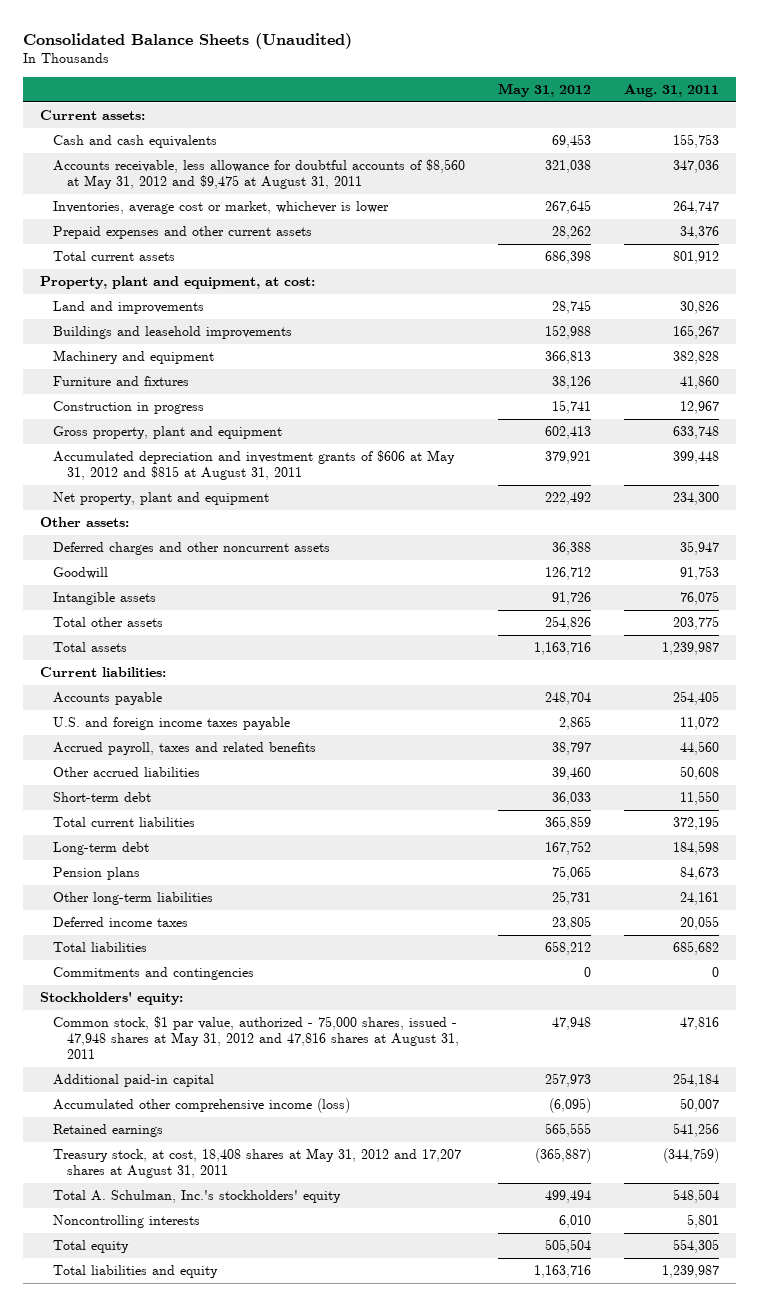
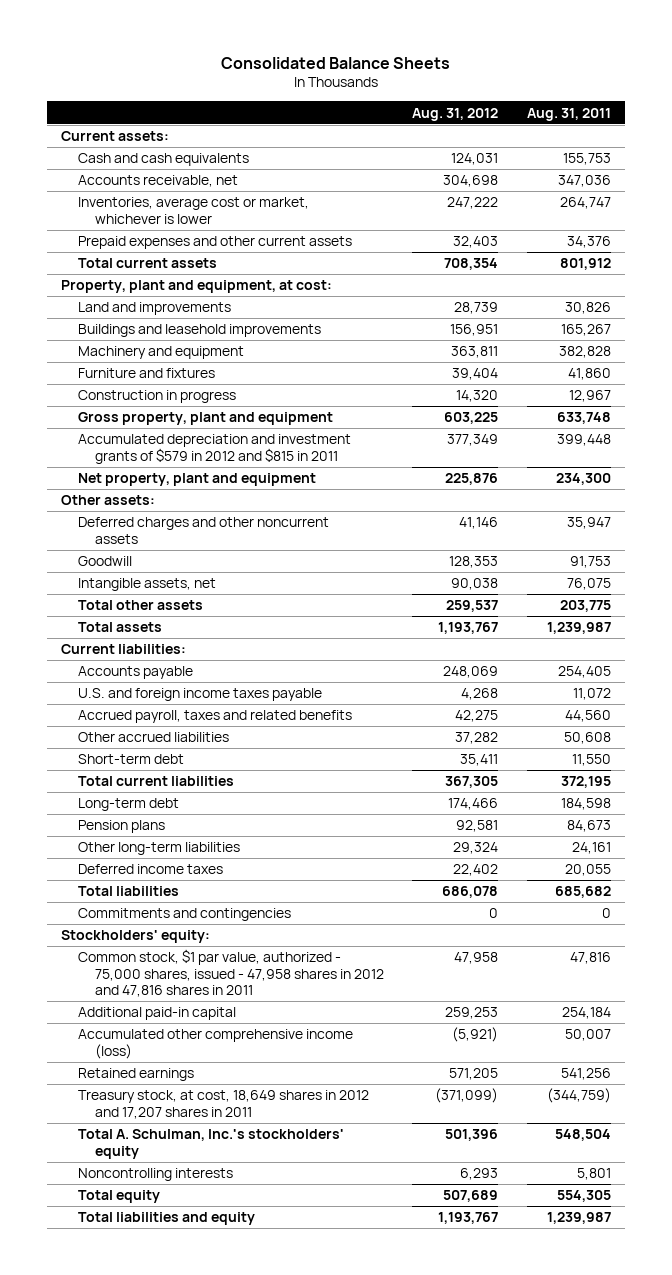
- Consolidated Balance Sheets (Unaudited)
+ Consolidated Balance Sheets
- | May 31, 2012 | Aug. 31, 2011
+ | Aug. 31, 2012 | Aug. 31, 2011
- Accounts receivable, less allowance for doubtful accounts of $8,560 at May 31, 2012 and $9,475 at August 31, 2011 | 321,038 | 347,036
+ Accounts receivable, net | 304,698 | 347,036
- Accumulated depreciation and investment grants of $606 at May 31, 2012 and $815 at August 31, 2011 | 379,921 | 399,448
+ Accumulated depreciation and investment grants of $579 in 2012 and $815 in 2011 | 377,349 | 399,448
- Intangible assets | 91,726 | 76,075
+ Intangible assets, net | 90,038 | 76,075
- Common stock, $1 par value, authorized - 75,000 shares, issued - 47,948 shares at May 31, 2012 and 47,816 shares at August 31, 2011 | 47,948 | 47,816
+ Common stock, $1 par value, authorized - 75,000 shares, issued - 47,958 shares in 2012 and 47,816 shares in 2011 | 47,958 | 47,816
- Treasury stock, at cost, 18,408 shares at May 31, 2012 and 17,207 shares at August 31, 2011 | (365,887) | (344,759)
+ Treasury stock, at cost, 18,649 shares in 2012 and 17,207 shares in 2011 | (371,099) | (344,759)

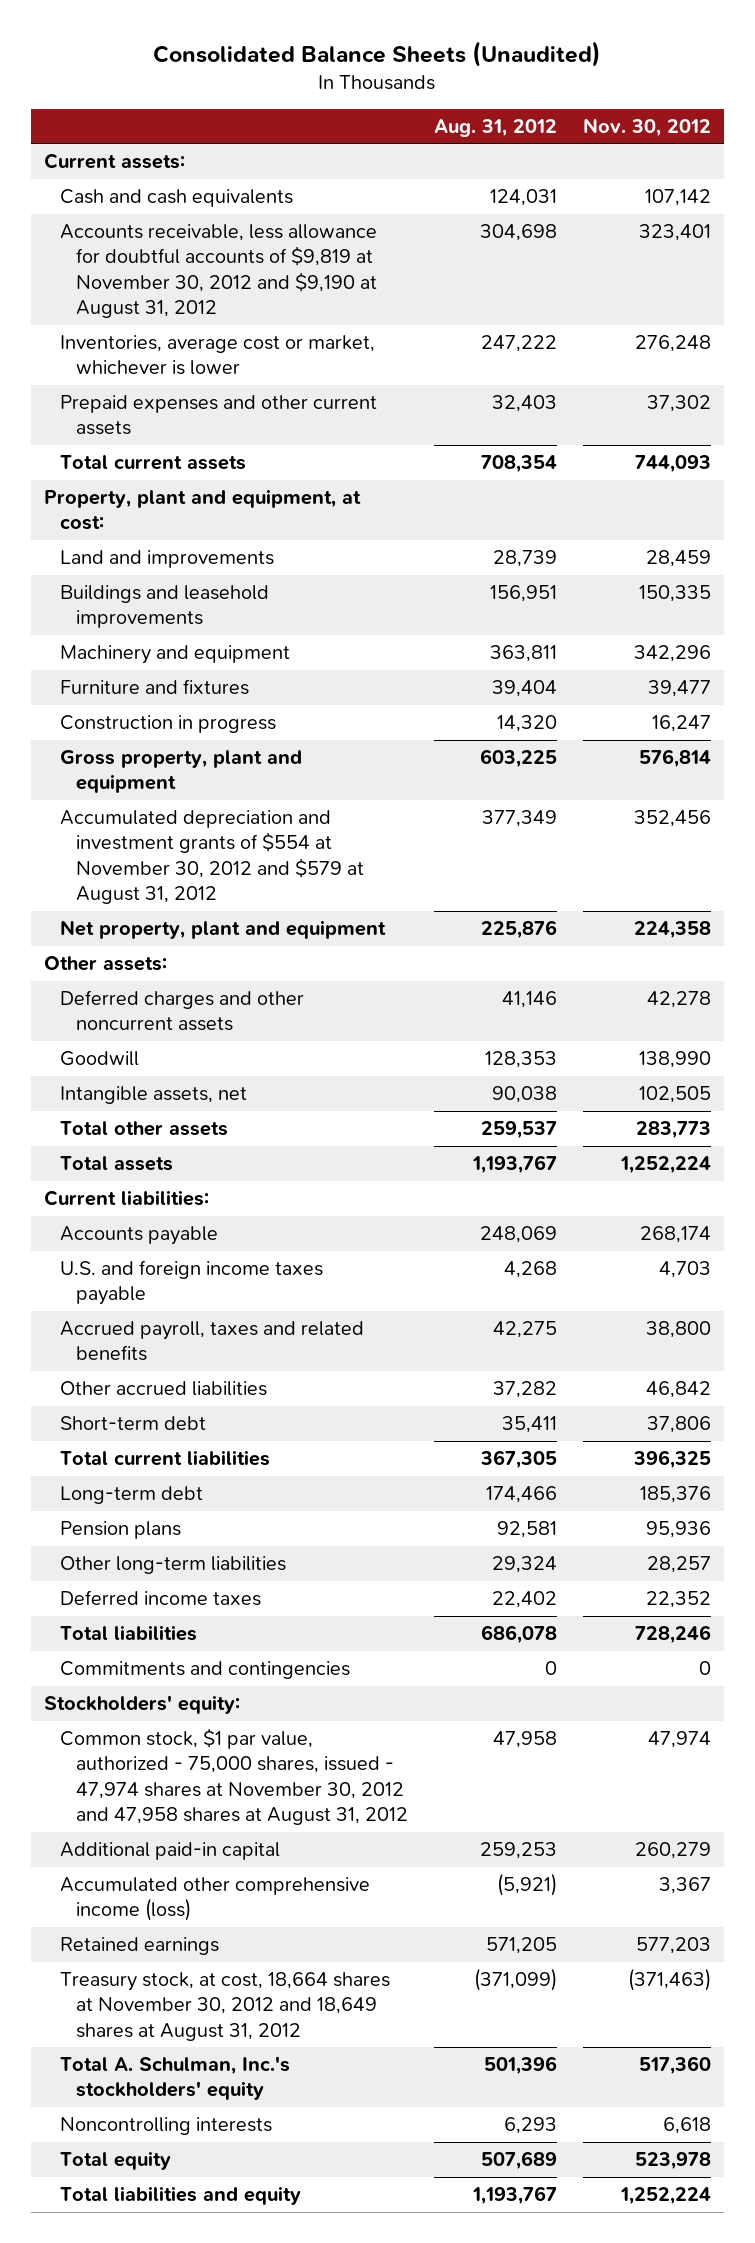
- Consolidated Balance Sheets
+ Consolidated Balance Sheets (Unaudited)
- | Aug. 31, 2012 | Aug. 31, 2011
+ | Aug. 31, 2012 | Nov. 30, 2012
- Accounts receivable, net | 304,698 | 347,036
+ Accounts receivable, less allowance for doubtful accounts of $9,819 at November 30, 2012 and $9,190 at August 31, 2012 | 304,698 | 323,401
- Accumulated depreciation and investment grants of $579 in 2012 and $815 in 2011 | 377,349 | 399,448
+ Accumulated depreciation and investment grants of $554 at November 30, 2012 and $579 at August 31, 2012 | 377,349 | 352,456
- Common stock, $1 par value, authorized - 75,000 shares, issued - 47,958 shares in 2012 and 47,816 shares in 2011 | 47,958 | 47,816
+ Common stock, $1 par value, authorized - 75,000 shares, issued - 47,974 shares at November 30, 2012 and 47,958 shares at August 31, 2012 | 47,958 | 47,974
- Treasury stock, at cost, 18,649 shares in 2012 and 17,207 shares in 2011 | (371,099) | (344,759)
+ Treasury stock, at cost, 18,664 shares at November 30, 2012 and 18,649 shares at August 31, 2012 | (371,099) | (371,463)

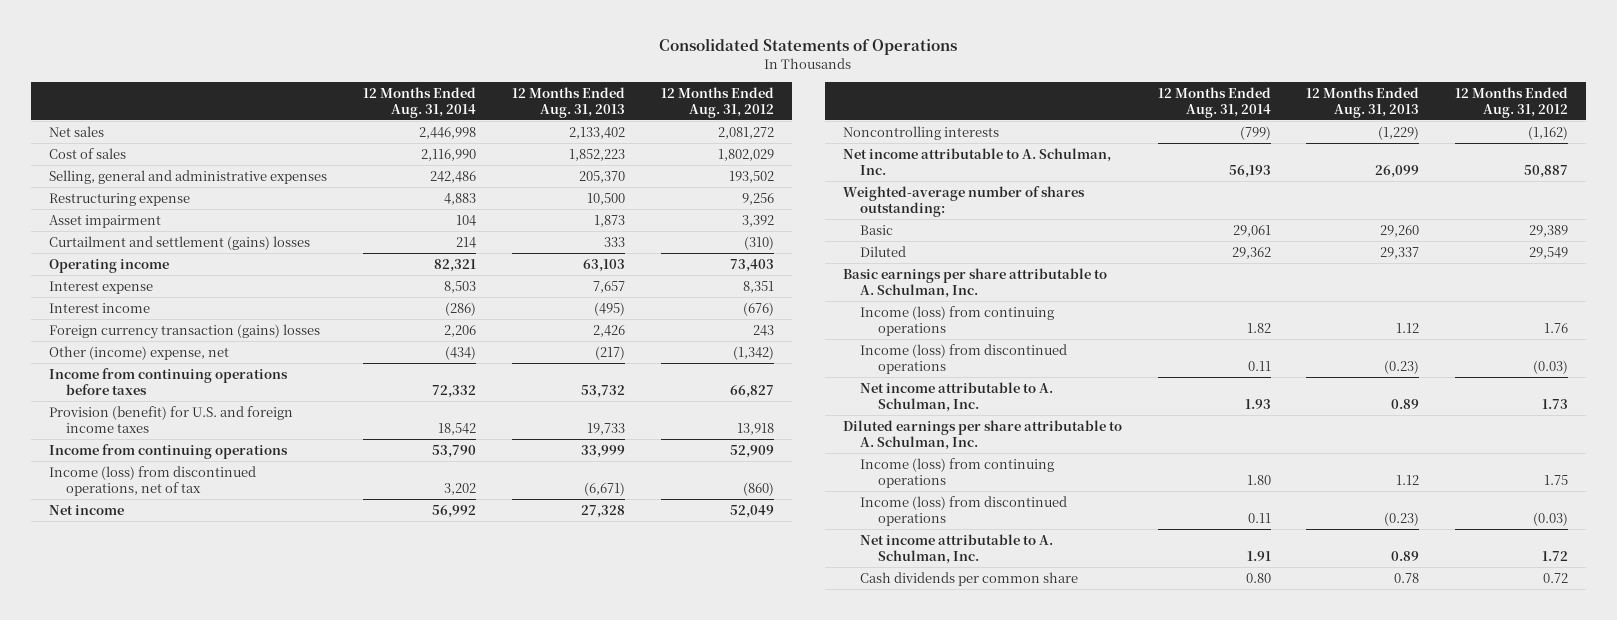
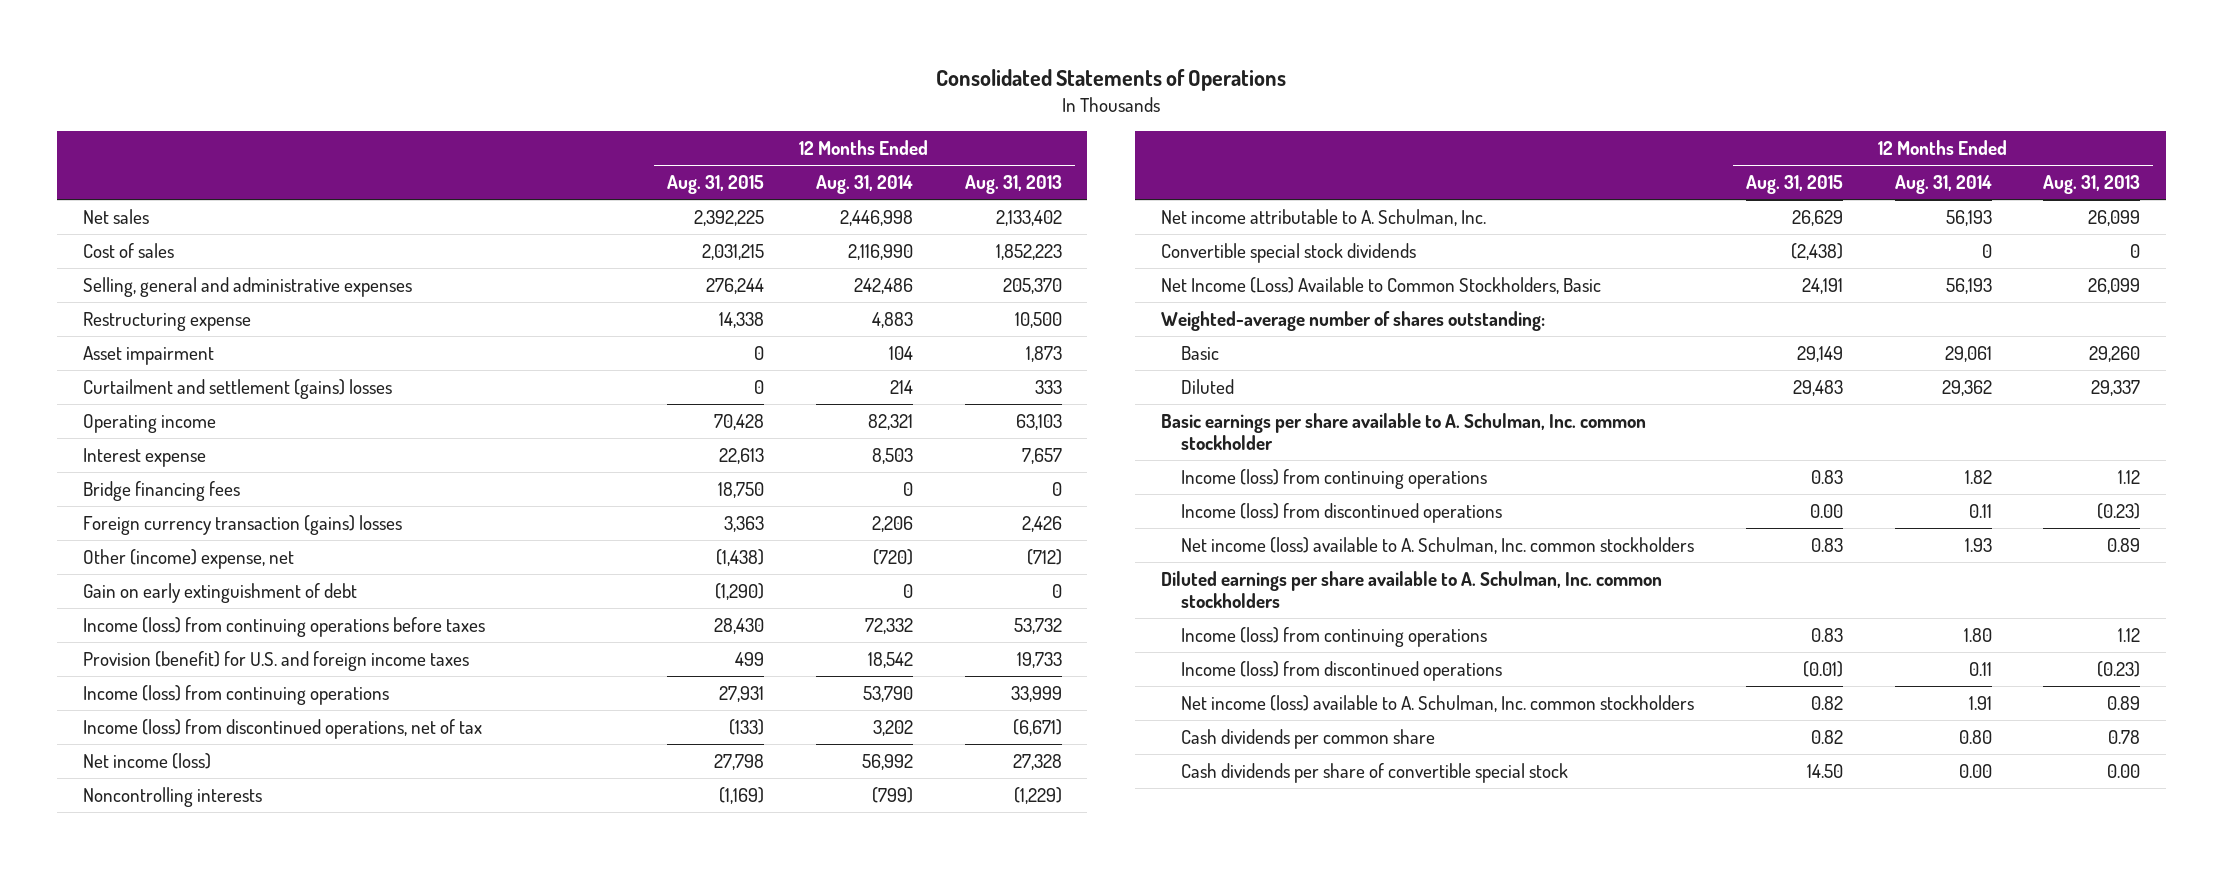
- | 12 Months Ended Aug. 31, 2014 | 12 Months Ended Aug. 31, 2013 | 12 Months Ended Aug. 31, 2012
+ | 12 Months Ended Aug. 31, 2015 | 12 Months Ended Aug. 31, 2014 | 12 Months Ended Aug. 31, 2013
- Interest income | (286) | (495) | (676)
+ Bridge financing fees | 18,750 | 0 | 0
- Other (income) expense, net | (434) | (217) | (1,342)
- Income from continuing operations before taxes | 72,332 | 53,732 | 66,827
+ Other (income) expense, net | (1,438) | (720) | (712)
+ Gain on early extinguishment of debt | (1,290) | 0 | 0
+ Income (loss) from continuing operations before taxes | 28,430 | 72,332 | 53,732
- Income from continuing operations | 53,790 | 33,999 | 52,909
+ Income (loss) from continuing operations | 27,931 | 53,790 | 33,999
- Net income | 56,992 | 27,328 | 52,049
+ Net income (loss) | 27,798 | 56,992 | 27,328
+ Convertible special stock dividends | (2,438) | 0 | 0
+ Net Income (Loss) Available to Common Stockholders, Basic | 24,191 | 56,193 | 26,099
- Basic earnings per share attributable to A. Schulman, Inc.
+ Basic earnings per share available to A. Schulman, Inc. common stockholder
- Net income attributable to A. Schulman, Inc. | 1.93 | 0.89 | 1.73
- Diluted earnings per share attributable to A. Schulman, Inc.
+ Net income (loss) available to A. Schulman, Inc. common stockholders | 0.83 | 1.93 | 0.89
+ Diluted earnings per share available to A. Schulman, Inc. common stockholders
- Net income attributable to A. Schulman, Inc. | 1.91 | 0.89 | 1.72
+ Net income (loss) available to A. Schulman, Inc. common stockholders | 0.82 | 1.91 | 0.89
+ Cash dividends per share of convertible special stock | 14.50 | 0.00 | 0.00

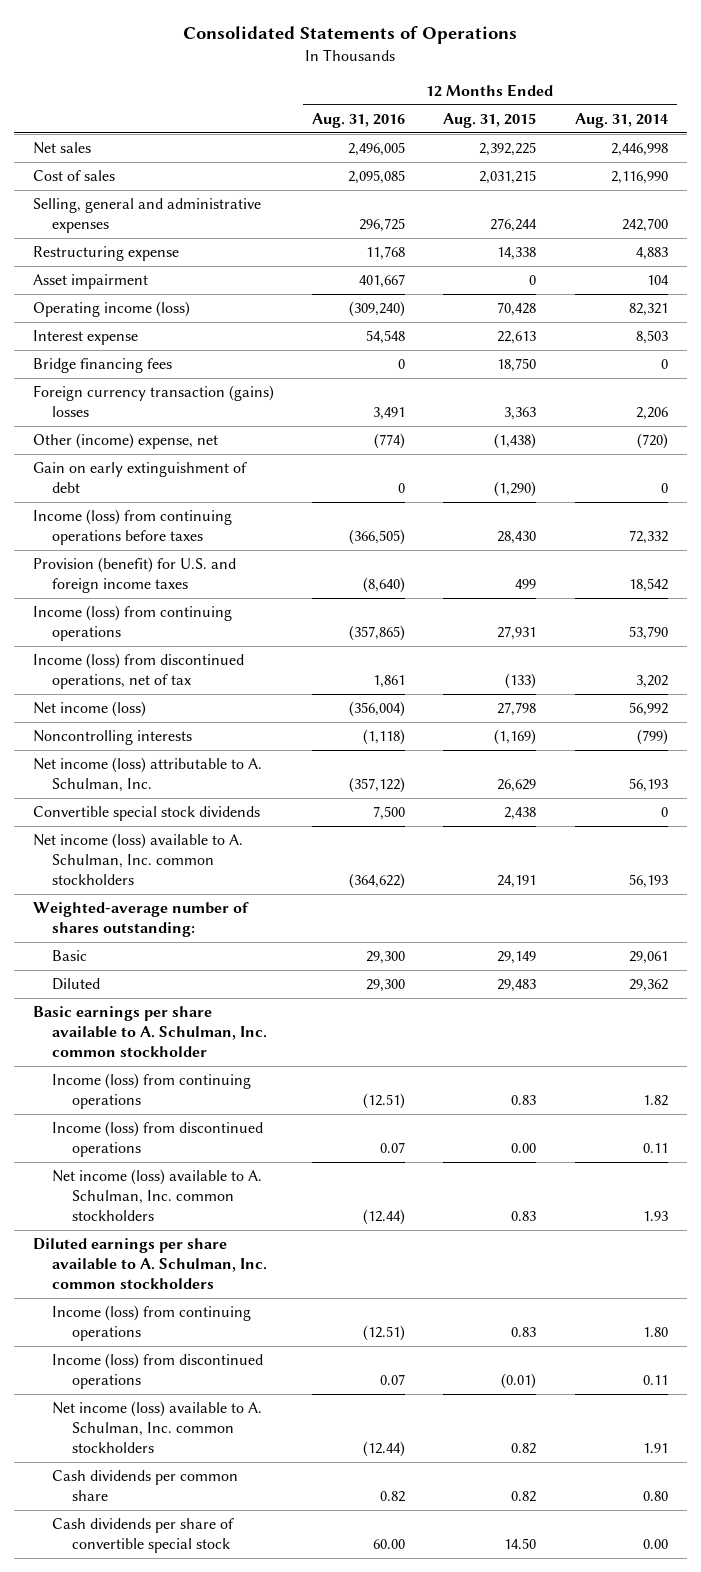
- | 12 Months Ended Aug. 31, 2015 | 12 Months Ended Aug. 31, 2014 | 12 Months Ended Aug. 31, 2013
+ | 12 Months Ended Aug. 31, 2016 | 12 Months Ended Aug. 31, 2015 | 12 Months Ended Aug. 31, 2014
- Selling, general and administrative expenses | 276,244 | 242,486 | 205,370
+ Selling, general and administrative expenses | 296,725 | 276,244 | 242,700
- Curtailment and settlement (gains) losses | 0 | 214 | 333
- Operating income | 70,428 | 82,321 | 63,103
+ Operating income (loss) | (309,240) | 70,428 | 82,321
- Net income attributable to A. Schulman, Inc. | 26,629 | 56,193 | 26,099
- Convertible special stock dividends | (2,438) | 0 | 0
- Net Income (Loss) Available to Common Stockholders, Basic | 24,191 | 56,193 | 26,099
+ Net income (loss) attributable to A. Schulman, Inc. | (357,122) | 26,629 | 56,193
+ Convertible special stock dividends | 7,500 | 2,438 | 0
+ Net income (loss) available to A. Schulman, Inc. common stockholders | (364,622) | 24,191 | 56,193

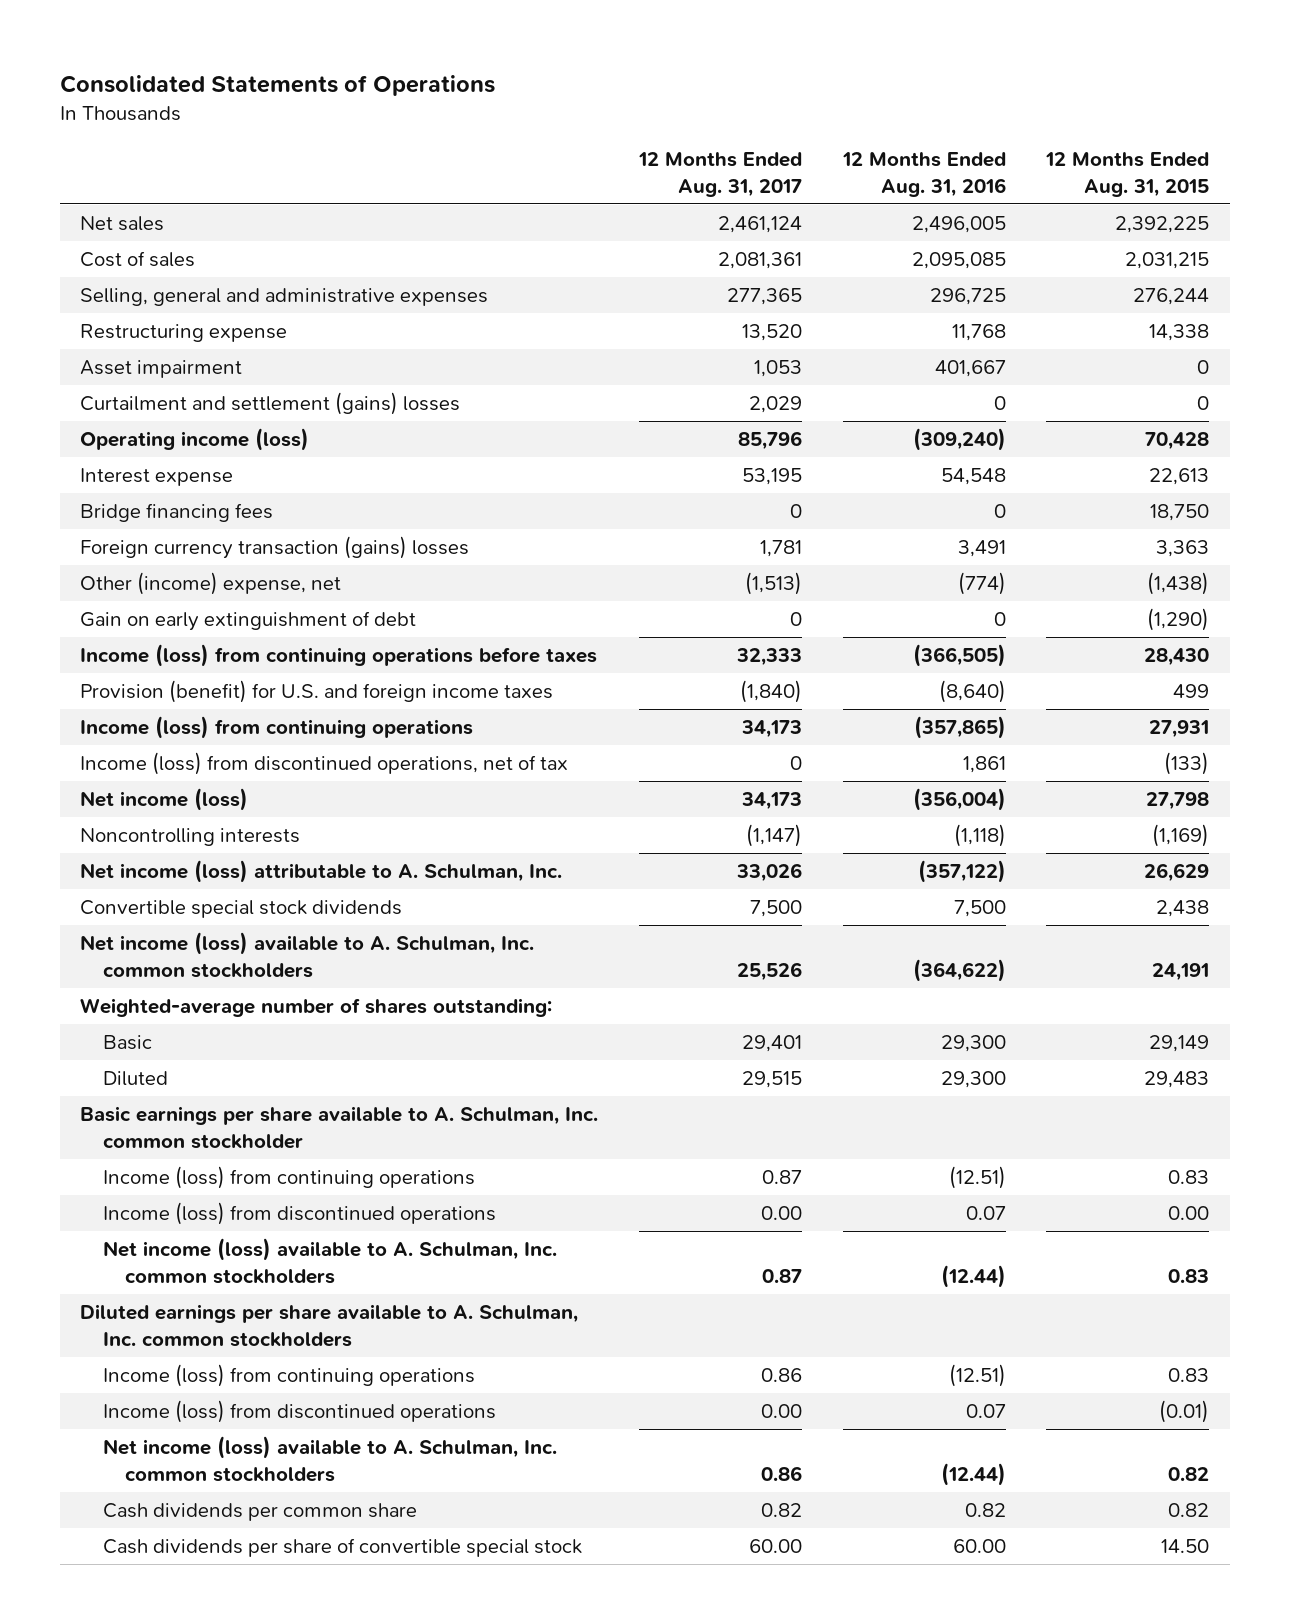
- | 12 Months Ended Aug. 31, 2016 | 12 Months Ended Aug. 31, 2015 | 12 Months Ended Aug. 31, 2014
+ | 12 Months Ended Aug. 31, 2017 | 12 Months Ended Aug. 31, 2016 | 12 Months Ended Aug. 31, 2015
+ Curtailment and settlement (gains) losses | 2,029 | 0 | 0

